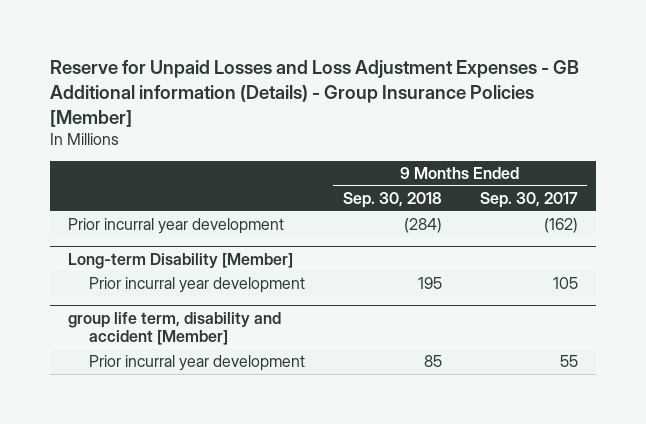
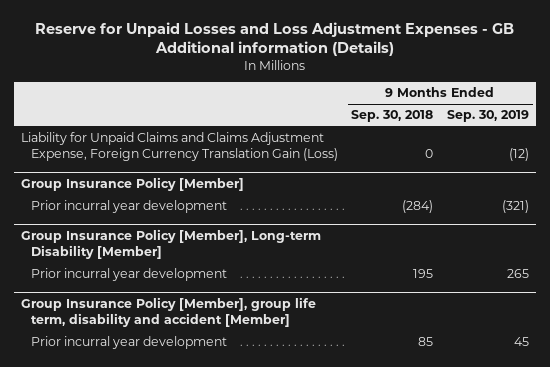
- Reserve for Unpaid Losses and Loss Adjustment Expenses - GB Additional information (Details) - Group Insurance Policies [Member]
+ Reserve for Unpaid Losses and Loss Adjustment Expenses - GB Additional information (Details)
- | 9 Months Ended Sep. 30, 2018 | 9 Months Ended Sep. 30, 2017
+ | 9 Months Ended Sep. 30, 2018 | 9 Months Ended Sep. 30, 2019
+ Liability for Unpaid Claims and Claims Adjustment Expense, Foreign Currency Translation Gain (Loss) | 0 | (12)
+ Group Insurance Policy [Member]
- Long-term Disability [Member]
+ Group Insurance Policy [Member], Long-term Disability [Member]
- group life term, disability and accident [Member]
+ Group Insurance Policy [Member], group life term, disability and accident [Member]

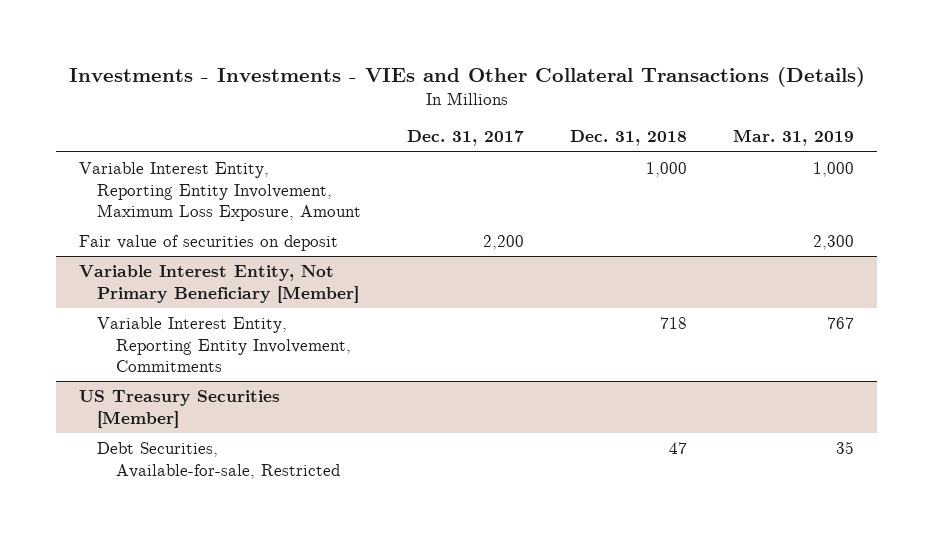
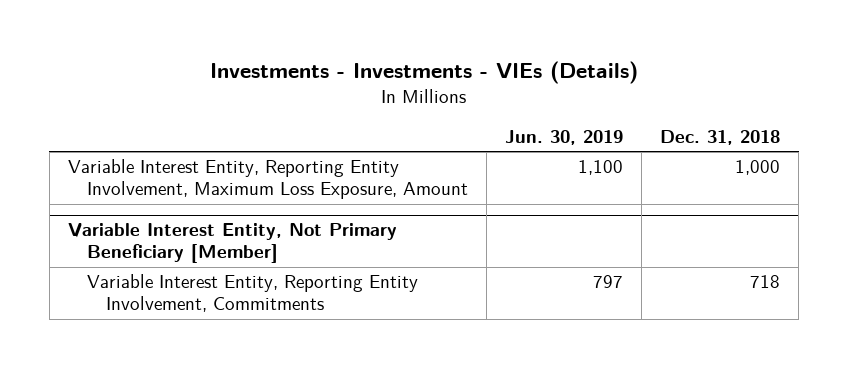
- Investments - Investments - VIEs and Other Collateral Transactions (Details)
+ Investments - Investments - VIEs (Details)
- | Dec. 31, 2017 | Dec. 31, 2018 | Mar. 31, 2019
+ | Jun. 30, 2019 | Dec. 31, 2018
- Fair value of securities on deposit | 2,200 | | 2,300
- US Treasury Securities [Member]
- Debt Securities, Available-for-sale, Restricted | | 47 | 35

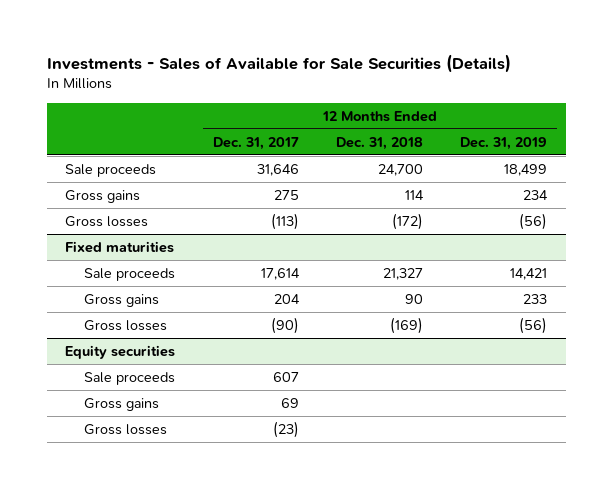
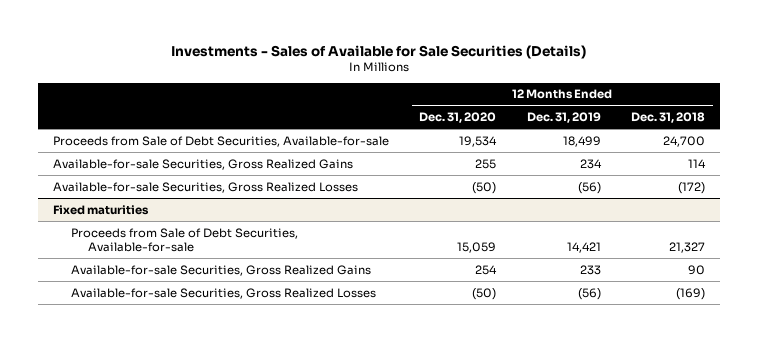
- | 12 Months Ended Dec. 31, 2017 | 12 Months Ended Dec. 31, 2018 | 12 Months Ended Dec. 31, 2019
+ | 12 Months Ended Dec. 31, 2020 | 12 Months Ended Dec. 31, 2019 | 12 Months Ended Dec. 31, 2018
- Sale proceeds | 31,646 | 24,700 | 18,499
- Gross gains | 275 | 114 | 234
- Gross losses | (113) | (172) | (56)
+ Proceeds from Sale of Debt Securities, Available-for-sale | 19,534 | 18,499 | 24,700
+ Available-for-sale Securities, Gross Realized Gains | 255 | 234 | 114
+ Available-for-sale Securities, Gross Realized Losses | (50) | (56) | (172)
@ Fixed maturities
- Sale proceeds | 17,614 | 21,327 | 14,421
- Gross gains | 204 | 90 | 233
- Gross losses | (90) | (169) | (56)
- Equity securities
- Sale proceeds | 607 | |
- Gross gains | 69 | |
- Gross losses | (23) | |
@ Fixed maturities
+ Proceeds from Sale of Debt Securities, Available-for-sale | 15,059 | 14,421 | 21,327
+ Available-for-sale Securities, Gross Realized Gains | 254 | 233 | 90
+ Available-for-sale Securities, Gross Realized Losses | (50) | (56) | (169)

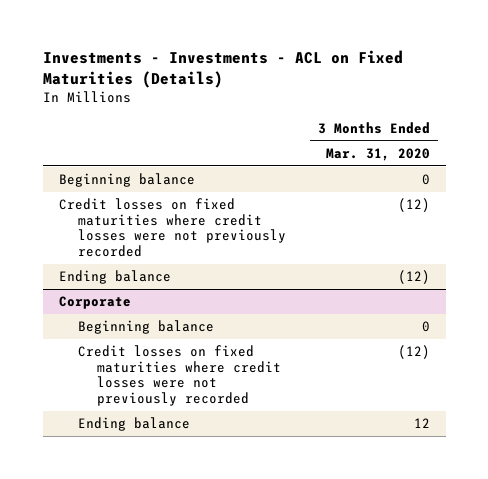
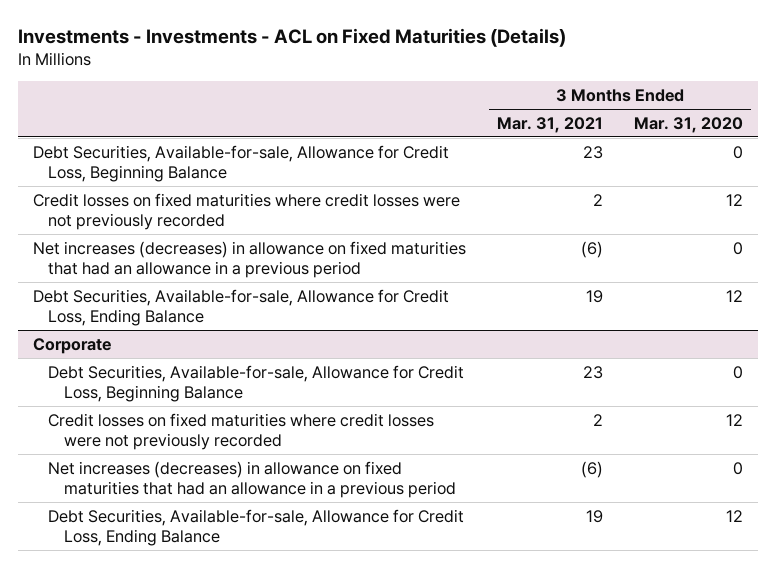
- | 3 Months Ended Mar. 31, 2020
+ | 3 Months Ended Mar. 31, 2021 | 3 Months Ended Mar. 31, 2020
- Beginning balance | 0
- Credit losses on fixed maturities where credit losses were not previously recorded | (12)
- Ending balance | (12)
+ Debt Securities, Available-for-sale, Allowance for Credit Loss, Beginning Balance | 23 | 0
+ Credit losses on fixed maturities where credit losses were not previously recorded | 2 | 12
+ Net increases (decreases) in allowance on fixed maturities that had an allowance in a previous period | (6) | 0
+ Debt Securities, Available-for-sale, Allowance for Credit Loss, Ending Balance | 19 | 12
@ Corporate
- Beginning balance | 0
- Credit losses on fixed maturities where credit losses were not previously recorded | (12)
- Ending balance | 12
+ Debt Securities, Available-for-sale, Allowance for Credit Loss, Beginning Balance | 23 | 0
+ Credit losses on fixed maturities where credit losses were not previously recorded | 2 | 12
+ Net increases (decreases) in allowance on fixed maturities that had an allowance in a previous period | (6) | 0
+ Debt Securities, Available-for-sale, Allowance for Credit Loss, Ending Balance | 19 | 12

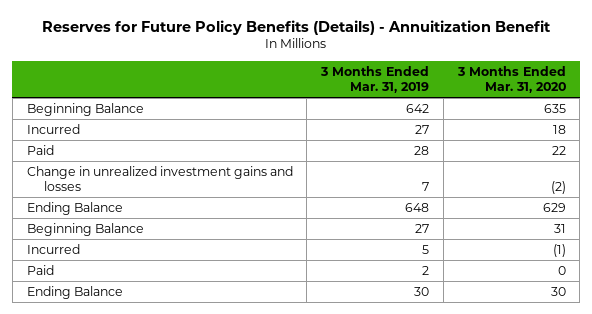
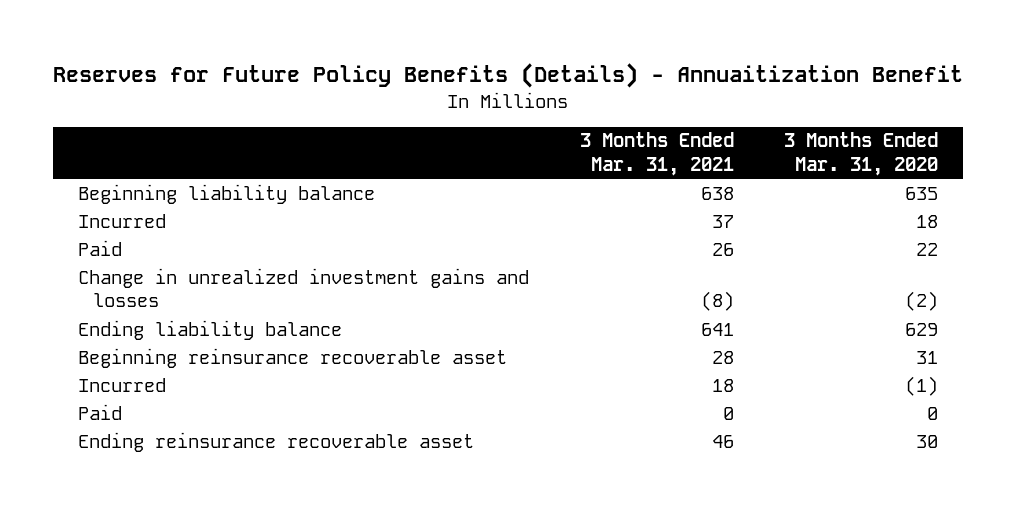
- Reserves for Future Policy Benefits (Details) - Annuitization Benefit
+ Reserves for Future Policy Benefits (Details) - Annuaitization Benefit
- | 3 Months Ended Mar. 31, 2019 | 3 Months Ended Mar. 31, 2020
+ | 3 Months Ended Mar. 31, 2021 | 3 Months Ended Mar. 31, 2020
- Beginning Balance | 642 | 635
+ Beginning liability balance | 638 | 635
- Ending Balance | 648 | 629
- Beginning Balance | 27 | 31
+ Ending liability balance | 641 | 629
+ Beginning reinsurance recoverable asset | 28 | 31
- Ending Balance | 30 | 30
+ Ending reinsurance recoverable asset | 46 | 30

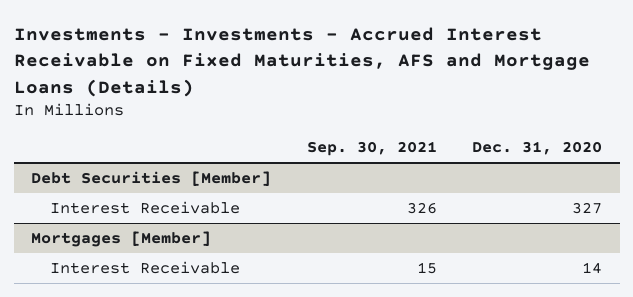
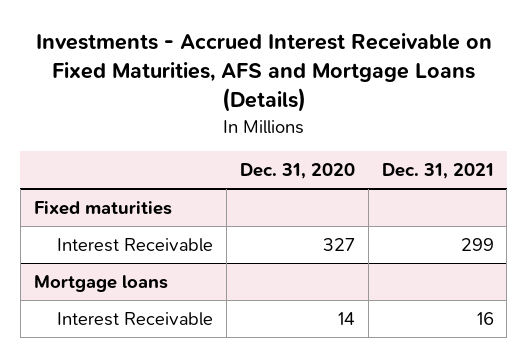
- Investments - Investments - Accrued Interest Receivable on Fixed Maturities, AFS and Mortgage Loans (Details)
+ Investments - Accrued Interest Receivable on Fixed Maturities, AFS and Mortgage Loans (Details)
- | Sep. 30, 2021 | Dec. 31, 2020
+ | Dec. 31, 2020 | Dec. 31, 2021
- Debt Securities [Member]
+ Fixed maturities
- Mortgages [Member]
+ Mortgage loans

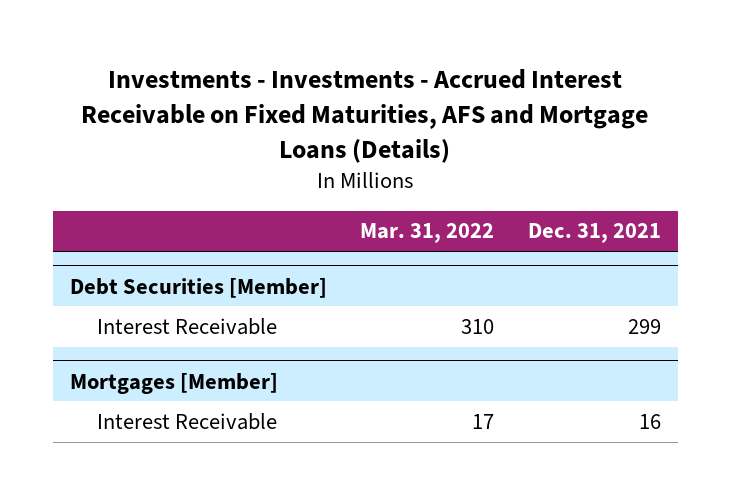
- Investments - Accrued Interest Receivable on Fixed Maturities, AFS and Mortgage Loans (Details)
+ Investments - Investments - Accrued Interest Receivable on Fixed Maturities, AFS and Mortgage Loans (Details)
- | Dec. 31, 2020 | Dec. 31, 2021
+ | Mar. 31, 2022 | Dec. 31, 2021
- Fixed maturities
+ Debt Securities [Member]
- Mortgage loans
+ Mortgages [Member]

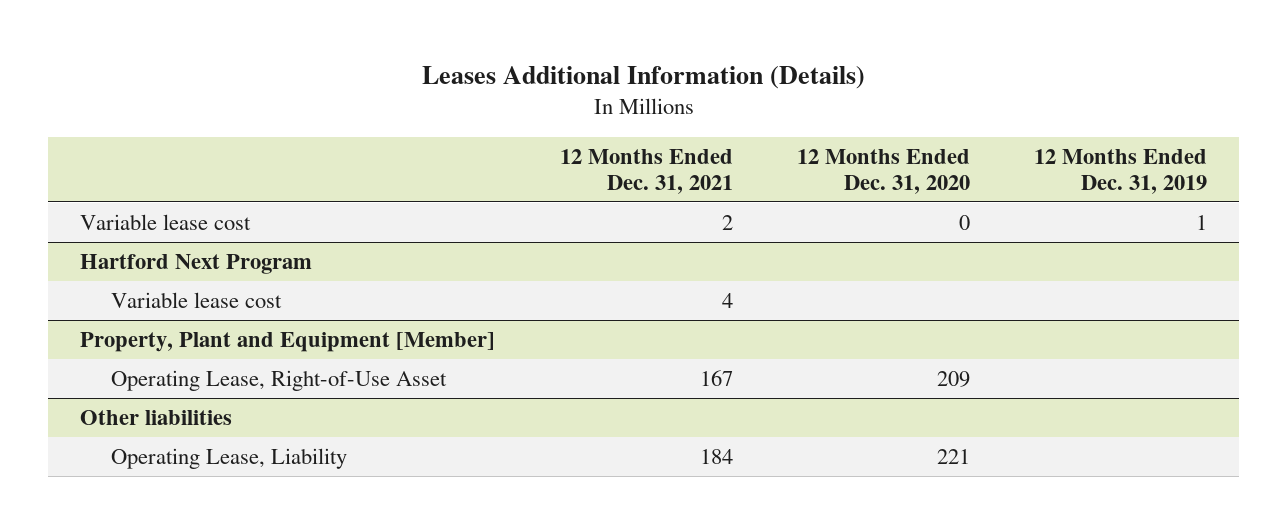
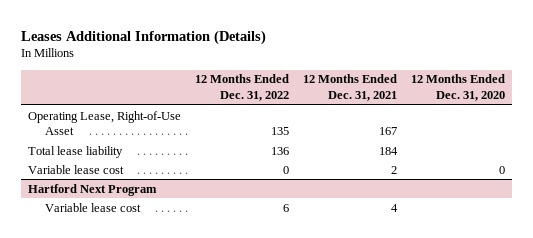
- | 12 Months Ended Dec. 31, 2021 | 12 Months Ended Dec. 31, 2020 | 12 Months Ended Dec. 31, 2019
+ | 12 Months Ended Dec. 31, 2022 | 12 Months Ended Dec. 31, 2021 | 12 Months Ended Dec. 31, 2020
+ Operating Lease, Right-of-Use Asset | 135 | 167 |
+ Total lease liability | 136 | 184 |
- Property, Plant and Equipment [Member]
- Operating Lease, Right-of-Use Asset | 167 | 209 |
- Other liabilities
- Operating Lease, Liability | 184 | 221 |

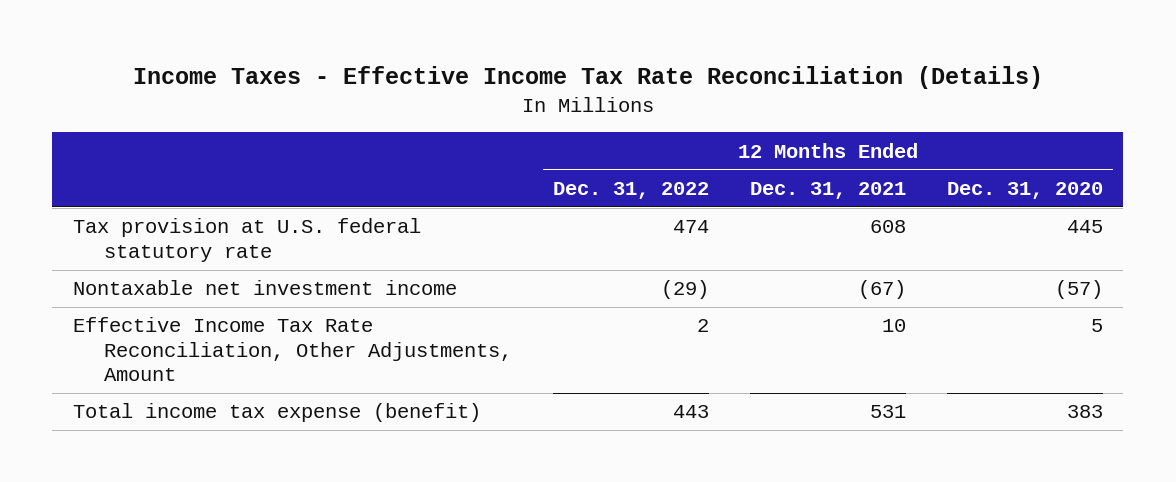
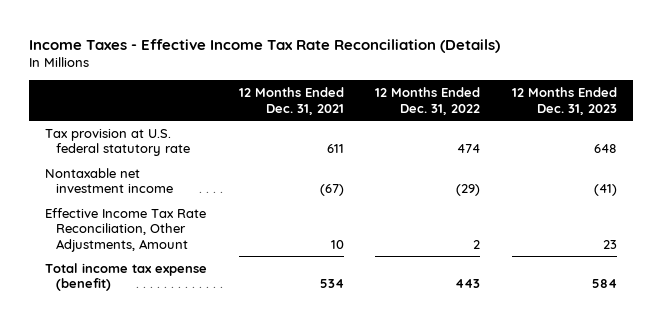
- | 12 Months Ended Dec. 31, 2022 | 12 Months Ended Dec. 31, 2021 | 12 Months Ended Dec. 31, 2020
+ | 12 Months Ended Dec. 31, 2021 | 12 Months Ended Dec. 31, 2022 | 12 Months Ended Dec. 31, 2023
- Tax provision at U.S. federal statutory rate | 474 | 608 | 445
+ Tax provision at U.S. federal statutory rate | 611 | 474 | 648
- Total income tax expense (benefit) | 443 | 531 | 383
+ Total income tax expense (benefit) | 534 | 443 | 584

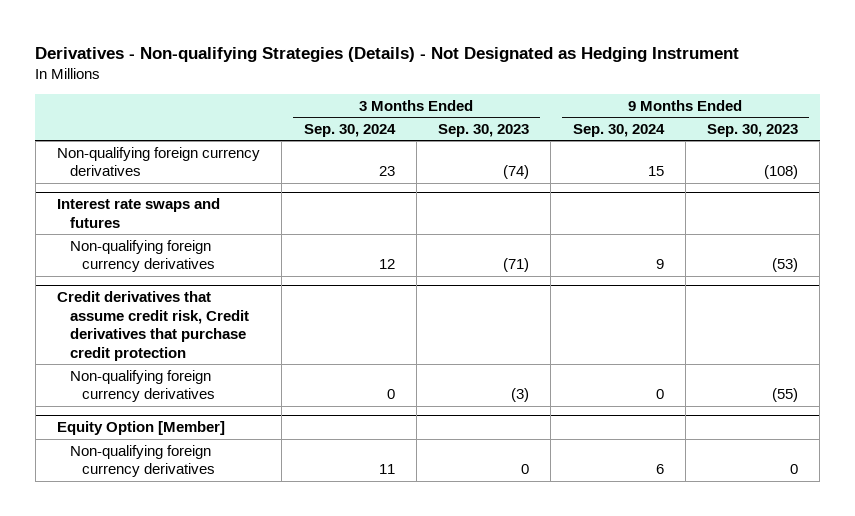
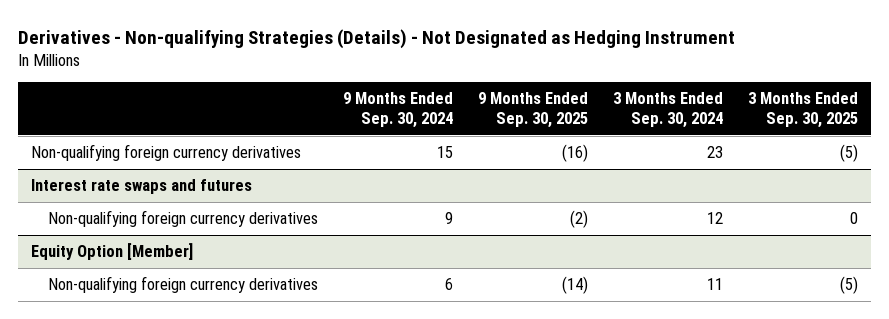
- | 3 Months Ended Sep. 30, 2024 | 3 Months Ended Sep. 30, 2023 | 9 Months Ended Sep. 30, 2024 | 9 Months Ended Sep. 30, 2023
+ | 9 Months Ended Sep. 30, 2024 | 9 Months Ended Sep. 30, 2025 | 3 Months Ended Sep. 30, 2024 | 3 Months Ended Sep. 30, 2025
- Credit derivatives that assume credit risk, Credit derivatives that purchase credit protection
- Non-qualifying foreign currency derivatives | 0 | (3) | 0 | (55)

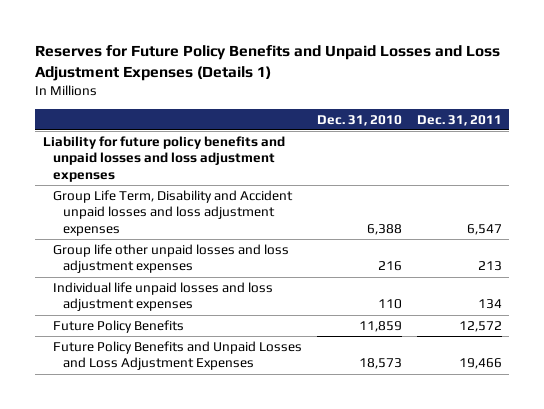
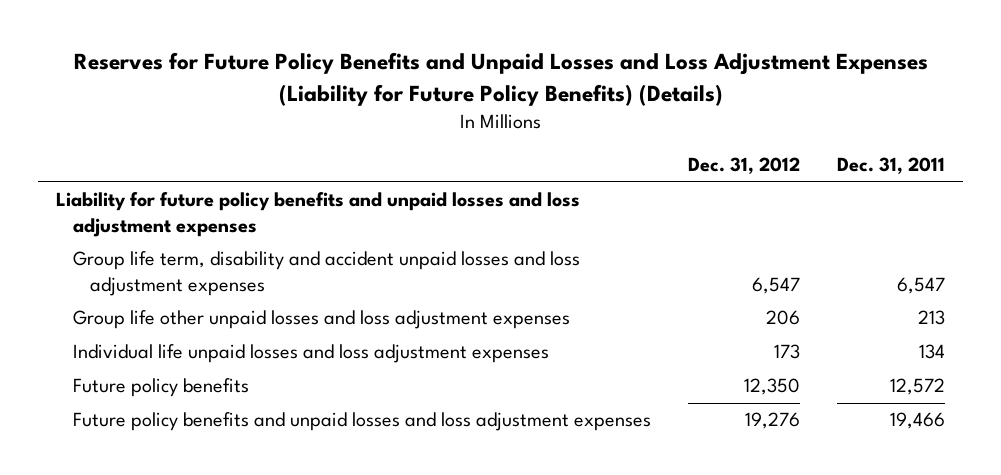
- Reserves for Future Policy Benefits and Unpaid Losses and Loss Adjustment Expenses (Details 1)
+ Reserves for Future Policy Benefits and Unpaid Losses and Loss Adjustment Expenses (Liability for Future Policy Benefits) (Details)
- | Dec. 31, 2010 | Dec. 31, 2011
+ | Dec. 31, 2012 | Dec. 31, 2011
- Group Life Term, Disability and Accident unpaid losses and loss adjustment expenses | 6,388 | 6,547
+ Group life term, disability and accident unpaid losses and loss adjustment expenses | 6,547 | 6,547
- Future Policy Benefits | 11,859 | 12,572
- Future Policy Benefits and Unpaid Losses and Loss Adjustment Expenses | 18,573 | 19,466
+ Future policy benefits | 12,350 | 12,572
+ Future policy benefits and unpaid losses and loss adjustment expenses | 19,276 | 19,466

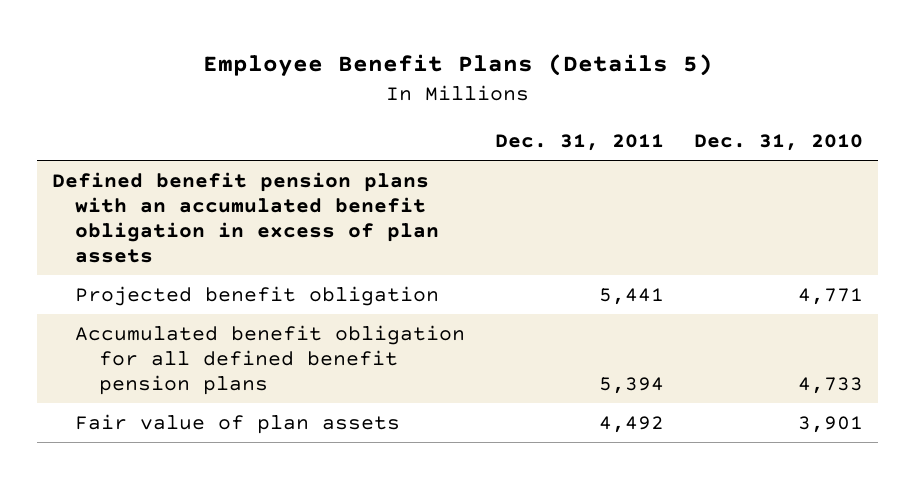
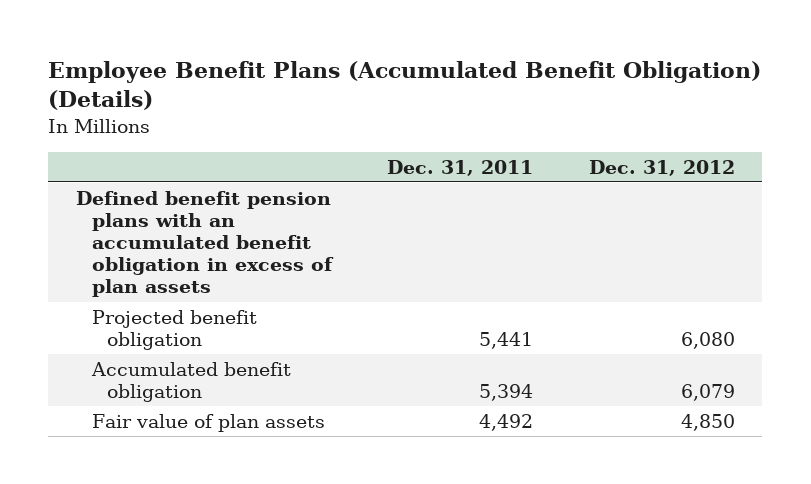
- Employee Benefit Plans (Details 5)
+ Employee Benefit Plans (Accumulated Benefit Obligation) (Details)
- | Dec. 31, 2011 | Dec. 31, 2010
+ | Dec. 31, 2011 | Dec. 31, 2012
- Accumulated benefit obligation for all defined benefit pension plans | 5,394 | 4,733
+ Accumulated benefit obligation | 5,394 | 6,079

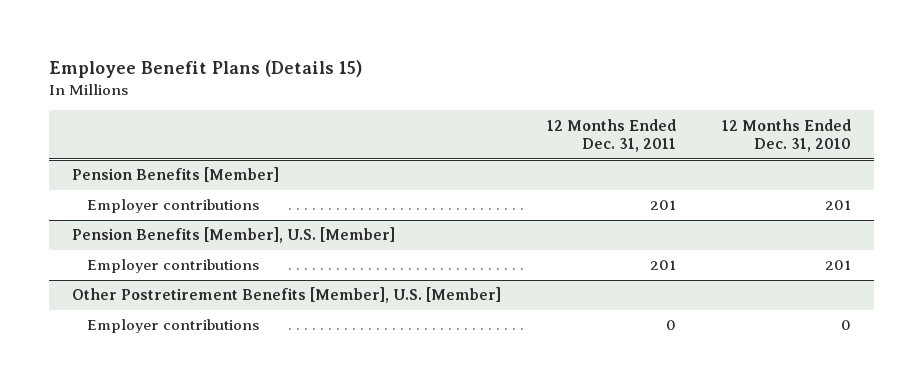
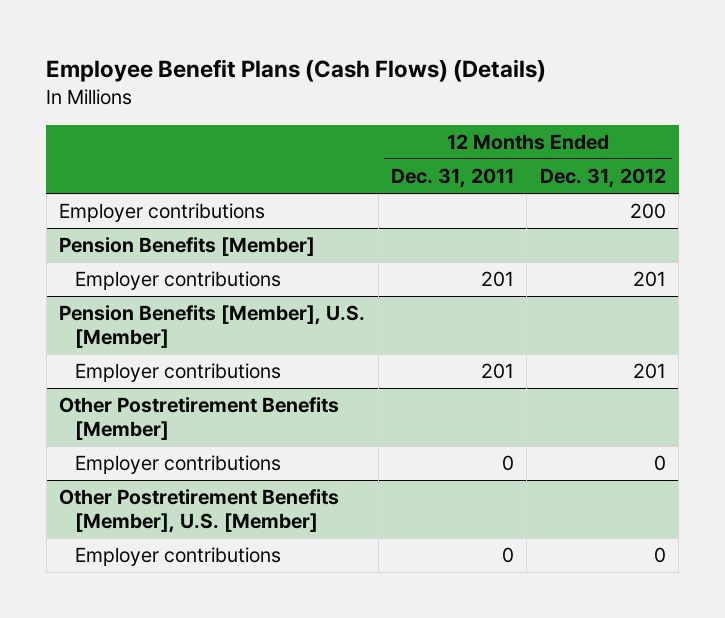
- Employee Benefit Plans (Details 15)
+ Employee Benefit Plans (Cash Flows) (Details)
- | 12 Months Ended Dec. 31, 2011 | 12 Months Ended Dec. 31, 2010
+ | 12 Months Ended Dec. 31, 2011 | 12 Months Ended Dec. 31, 2012
+ Employer contributions | | 200
+ Other Postretirement Benefits [Member]
+ Employer contributions | 0 | 0

